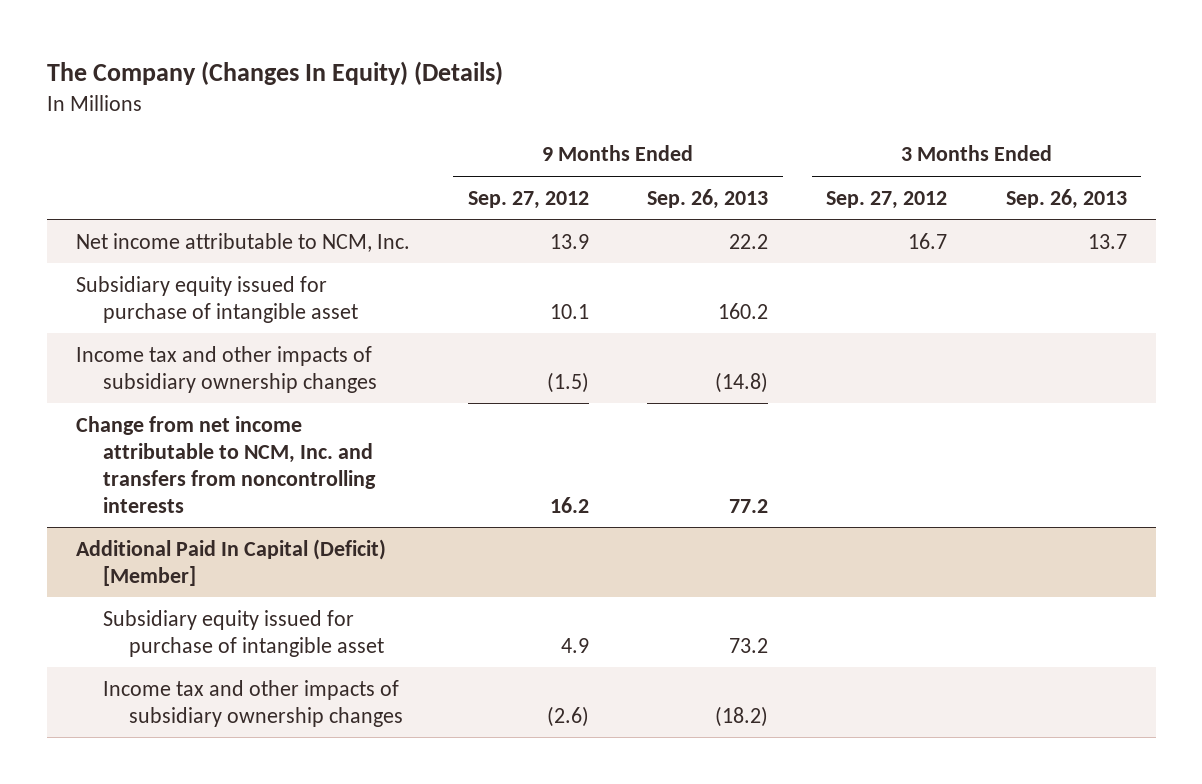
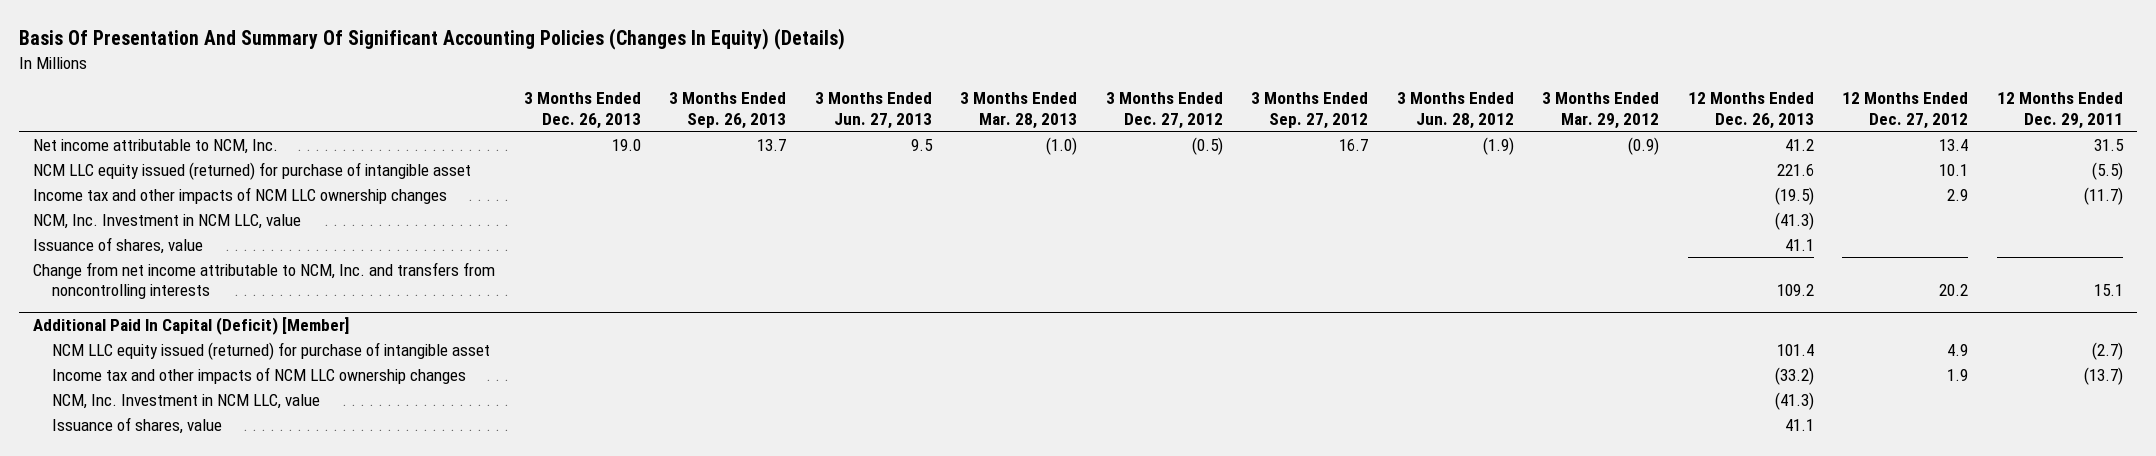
- The Company (Changes In Equity) (Details)
+ Basis Of Presentation And Summary Of Significant Accounting Policies (Changes In Equity) (Details)
- | 9 Months Ended Sep. 27, 2012 | 9 Months Ended Sep. 26, 2013 | 3 Months Ended Sep. 27, 2012 | 3 Months Ended Sep. 26, 2013
+ | 3 Months Ended Dec. 26, 2013 | 3 Months Ended Sep. 26, 2013 | 3 Months Ended Jun. 27, 2013 | 3 Months Ended Mar. 28, 2013 | 3 Months Ended Dec. 27, 2012 | 3 Months Ended Sep. 27, 2012 | 3 Months Ended Jun. 28, 2012 | 3 Months Ended Mar. 29, 2012 | 12 Months Ended Dec. 26, 2013 | 12 Months Ended Dec. 27, 2012 | 12 Months Ended Dec. 29, 2011
- Subsidiary equity issued for purchase of intangible asset | 10.1 | 160.2 | |
- Income tax and other impacts of subsidiary ownership changes | (1.5) | (14.8) | |
+ NCM LLC equity issued (returned) for purchase of intangible asset | | | | | | | | | 221.6 | 10.1 | (5.5)
+ Income tax and other impacts of NCM LLC ownership changes | | | | | | | | | (19.5) | 2.9 | (11.7)
+ NCM, Inc. Investment in NCM LLC, value | | | | | | | | | (41.3) | |
+ Issuance of shares, value | | | | | | | | | 41.1 | |
@ Additional Paid In Capital (Deficit) [Member]
- Subsidiary equity issued for purchase of intangible asset | 4.9 | 73.2 | |
- Income tax and other impacts of subsidiary ownership changes | (2.6) | (18.2) | |
+ NCM LLC equity issued (returned) for purchase of intangible asset | | | | | | | | | 101.4 | 4.9 | (2.7)
+ Income tax and other impacts of NCM LLC ownership changes | | | | | | | | | (33.2) | 1.9 | (13.7)
+ NCM, Inc. Investment in NCM LLC, value | | | | | | | | | (41.3) | |
+ Issuance of shares, value | | | | | | | | | 41.1 | |

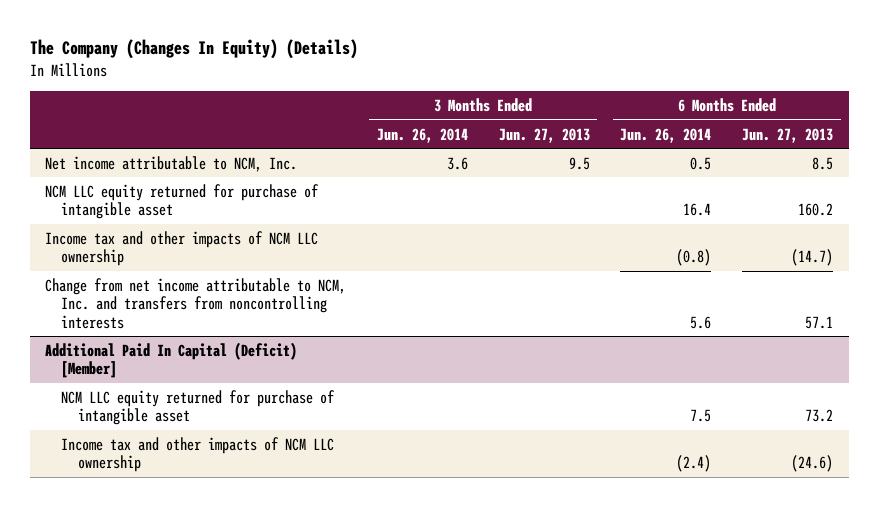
- Basis Of Presentation And Summary Of Significant Accounting Policies (Changes In Equity) (Details)
+ The Company (Changes In Equity) (Details)
- | 3 Months Ended Dec. 26, 2013 | 3 Months Ended Sep. 26, 2013 | 3 Months Ended Jun. 27, 2013 | 3 Months Ended Mar. 28, 2013 | 3 Months Ended Dec. 27, 2012 | 3 Months Ended Sep. 27, 2012 | 3 Months Ended Jun. 28, 2012 | 3 Months Ended Mar. 29, 2012 | 12 Months Ended Dec. 26, 2013 | 12 Months Ended Dec. 27, 2012 | 12 Months Ended Dec. 29, 2011
+ | 3 Months Ended Jun. 26, 2014 | 3 Months Ended Jun. 27, 2013 | 6 Months Ended Jun. 26, 2014 | 6 Months Ended Jun. 27, 2013
- NCM LLC equity issued (returned) for purchase of intangible asset | | | | | | | | | 221.6 | 10.1 | (5.5)
- Income tax and other impacts of NCM LLC ownership changes | | | | | | | | | (19.5) | 2.9 | (11.7)
- NCM, Inc. Investment in NCM LLC, value | | | | | | | | | (41.3) | |
- Issuance of shares, value | | | | | | | | | 41.1 | |
+ NCM LLC equity returned for purchase of intangible asset | | | 16.4 | 160.2
+ Income tax and other impacts of NCM LLC ownership | | | (0.8) | (14.7)
@ Additional Paid In Capital (Deficit) [Member]
- NCM LLC equity issued (returned) for purchase of intangible asset | | | | | | | | | 101.4 | 4.9 | (2.7)
- Income tax and other impacts of NCM LLC ownership changes | | | | | | | | | (33.2) | 1.9 | (13.7)
- NCM, Inc. Investment in NCM LLC, value | | | | | | | | | (41.3) | |
- Issuance of shares, value | | | | | | | | | 41.1 | |
+ NCM LLC equity returned for purchase of intangible asset | | | 7.5 | 73.2
+ Income tax and other impacts of NCM LLC ownership | | | (2.4) | (24.6)

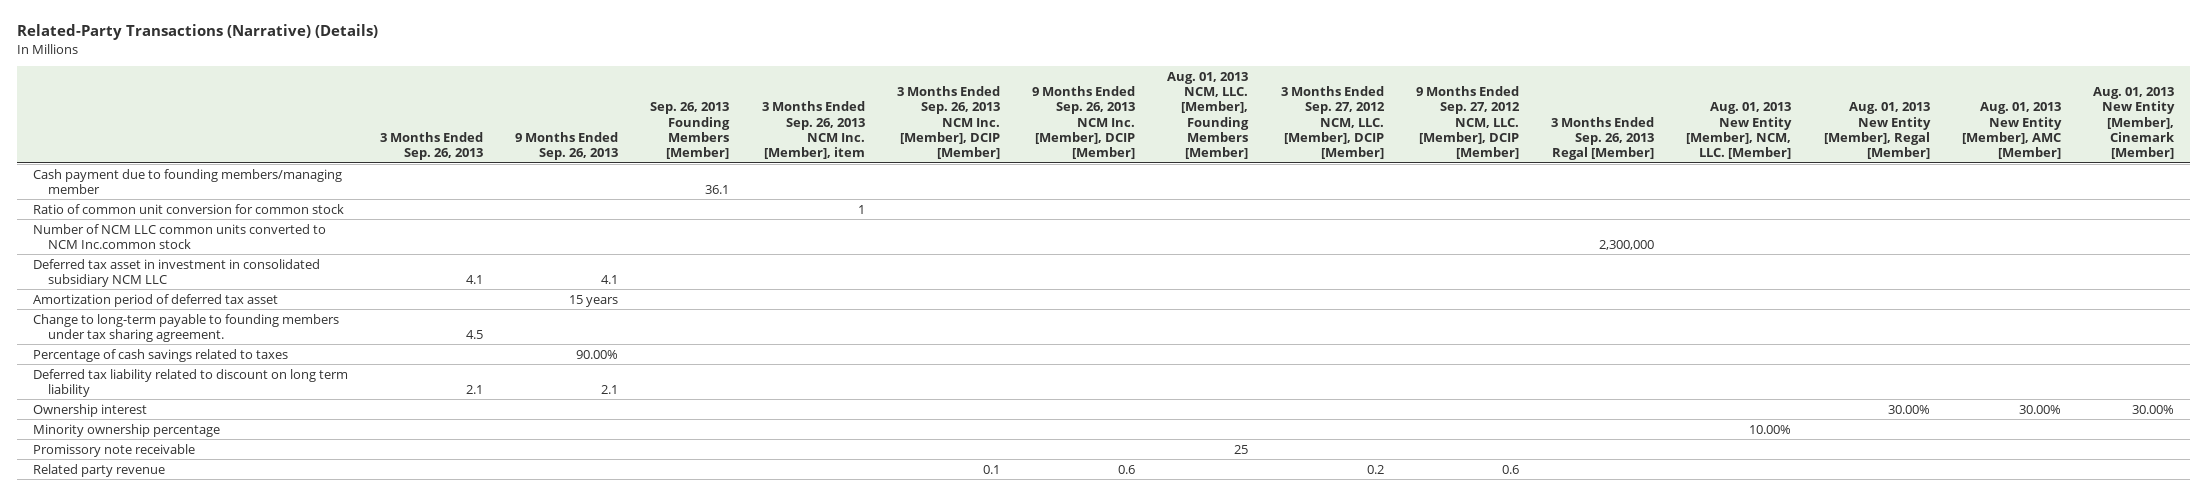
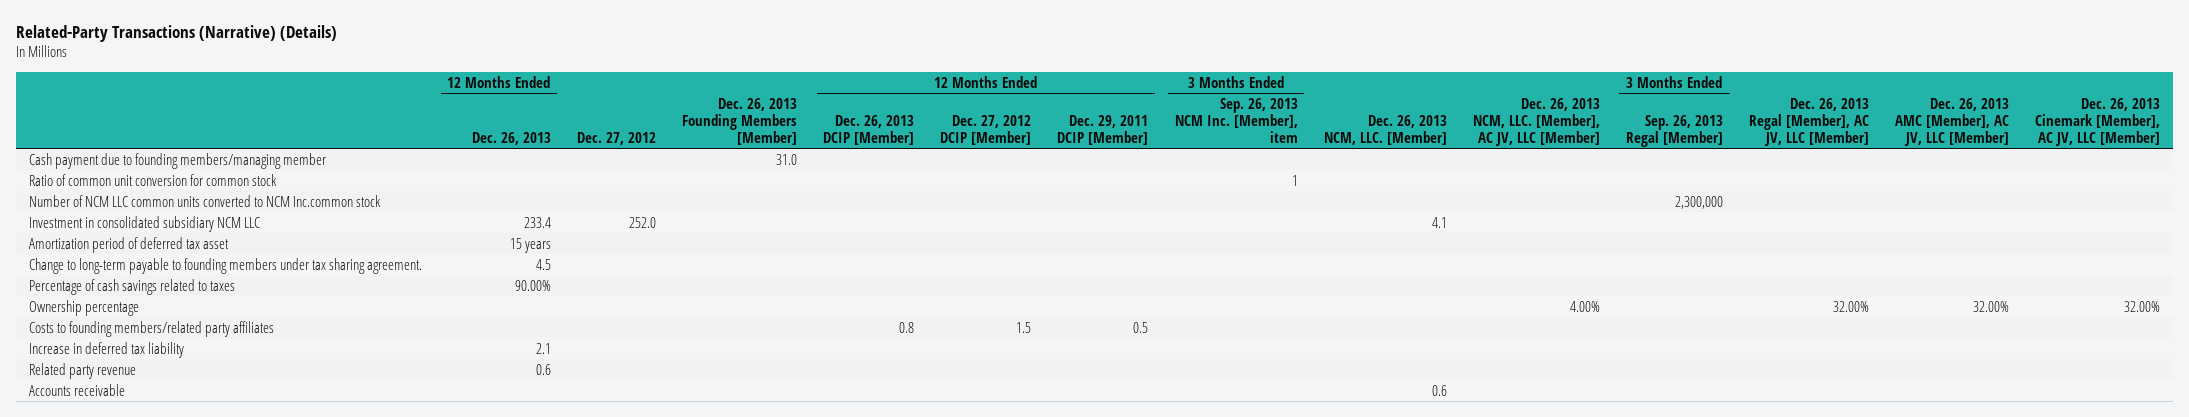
- | 3 Months Ended Sep. 26, 2013 | 9 Months Ended Sep. 26, 2013 | Sep. 26, 2013 Founding Members [Member] | 3 Months Ended Sep. 26, 2013 NCM Inc. [Member], item | 3 Months Ended Sep. 26, 2013 NCM Inc. [Member], DCIP [Member] | 9 Months Ended Sep. 26, 2013 NCM Inc. [Member], DCIP [Member] | Aug. 01, 2013 NCM, LLC. [Member], Founding Members [Member] | 3 Months Ended Sep. 27, 2012 NCM, LLC. [Member], DCIP [Member] | 9 Months Ended Sep. 27, 2012 NCM, LLC. [Member], DCIP [Member] | 3 Months Ended Sep. 26, 2013 Regal [Member] | Aug. 01, 2013 New Entity [Member], NCM, LLC. [Member] | Aug. 01, 2013 New Entity [Member], Regal [Member] | Aug. 01, 2013 New Entity [Member], AMC [Member] | Aug. 01, 2013 New Entity [Member], Cinemark [Member]
+ | 12 Months Ended Dec. 26, 2013 | Dec. 27, 2012 | Dec. 26, 2013 Founding Members [Member] | 12 Months Ended Dec. 26, 2013 DCIP [Member] | 12 Months Ended Dec. 27, 2012 DCIP [Member] | 12 Months Ended Dec. 29, 2011 DCIP [Member] | 3 Months Ended Sep. 26, 2013 NCM Inc. [Member], item | Dec. 26, 2013 NCM, LLC. [Member] | Dec. 26, 2013 NCM, LLC. [Member], AC JV, LLC [Member] | 3 Months Ended Sep. 26, 2013 Regal [Member] | Dec. 26, 2013 Regal [Member], AC JV, LLC [Member] | Dec. 26, 2013 AMC [Member], AC JV, LLC [Member] | Dec. 26, 2013 Cinemark [Member], AC JV, LLC [Member]
- Deferred tax asset in investment in consolidated subsidiary NCM LLC | 4.1 | 4.1 | | | | | | | | | | | |
+ Investment in consolidated subsidiary NCM LLC | 233.4 | 252.0 | | | | | | 4.1 | | | | |
- Deferred tax liability related to discount on long term liability | 2.1 | 2.1 | | | | | | | | | | | |
- Ownership interest | | | | | | | | | | | | 30.00% | 30.00% | 30.00%
- Minority ownership percentage | | | | | | | | | | | 10.00% | | |
- Promissory note receivable | | | | | | | 25 | | | | | | |
+ Ownership percentage | | | | | | | | | 4.00% | | 32.00% | 32.00% | 32.00%
+ Costs to founding members/related party affiliates | | | | 0.8 | 1.5 | 0.5 | | | | | | |
+ Increase in deferred tax liability | 2.1 | | | | | | | | | | | |
+ Accounts receivable | | | | | | | | 0.6 | | | | |

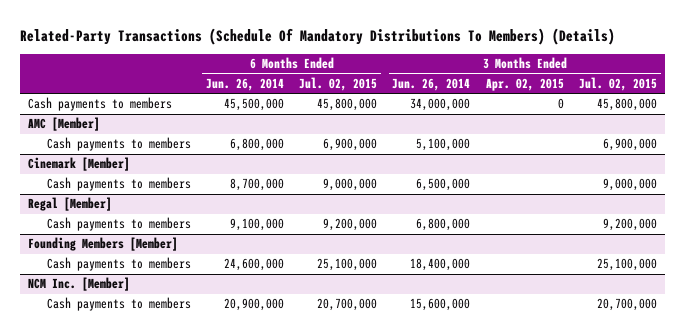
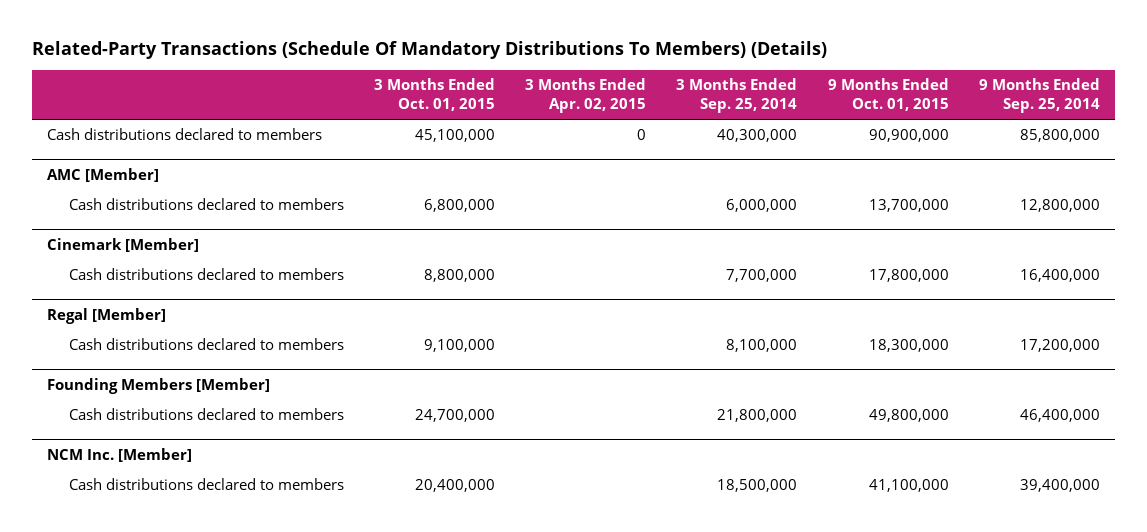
- | 6 Months Ended Jun. 26, 2014 | 6 Months Ended Jul. 02, 2015 | 3 Months Ended Jun. 26, 2014 | 3 Months Ended Apr. 02, 2015 | 3 Months Ended Jul. 02, 2015
+ | 3 Months Ended Oct. 01, 2015 | 3 Months Ended Apr. 02, 2015 | 3 Months Ended Sep. 25, 2014 | 9 Months Ended Oct. 01, 2015 | 9 Months Ended Sep. 25, 2014
- Cash payments to members | 45,500,000 | 45,800,000 | 34,000,000 | 0 | 45,800,000
+ Cash distributions declared to members | 45,100,000 | 0 | 40,300,000 | 90,900,000 | 85,800,000
@ AMC [Member]
- Cash payments to members | 6,800,000 | 6,900,000 | 5,100,000 | | 6,900,000
+ Cash distributions declared to members | 6,800,000 | | 6,000,000 | 13,700,000 | 12,800,000
@ Cinemark [Member]
- Cash payments to members | 8,700,000 | 9,000,000 | 6,500,000 | | 9,000,000
+ Cash distributions declared to members | 8,800,000 | | 7,700,000 | 17,800,000 | 16,400,000
@ Regal [Member]
- Cash payments to members | 9,100,000 | 9,200,000 | 6,800,000 | | 9,200,000
+ Cash distributions declared to members | 9,100,000 | | 8,100,000 | 18,300,000 | 17,200,000
@ Founding Members [Member]
- Cash payments to members | 24,600,000 | 25,100,000 | 18,400,000 | | 25,100,000
+ Cash distributions declared to members | 24,700,000 | | 21,800,000 | 49,800,000 | 46,400,000
@ NCM Inc. [Member]
- Cash payments to members | 20,900,000 | 20,700,000 | 15,600,000 | | 20,700,000
+ Cash distributions declared to members | 20,400,000 | | 18,500,000 | 41,100,000 | 39,400,000

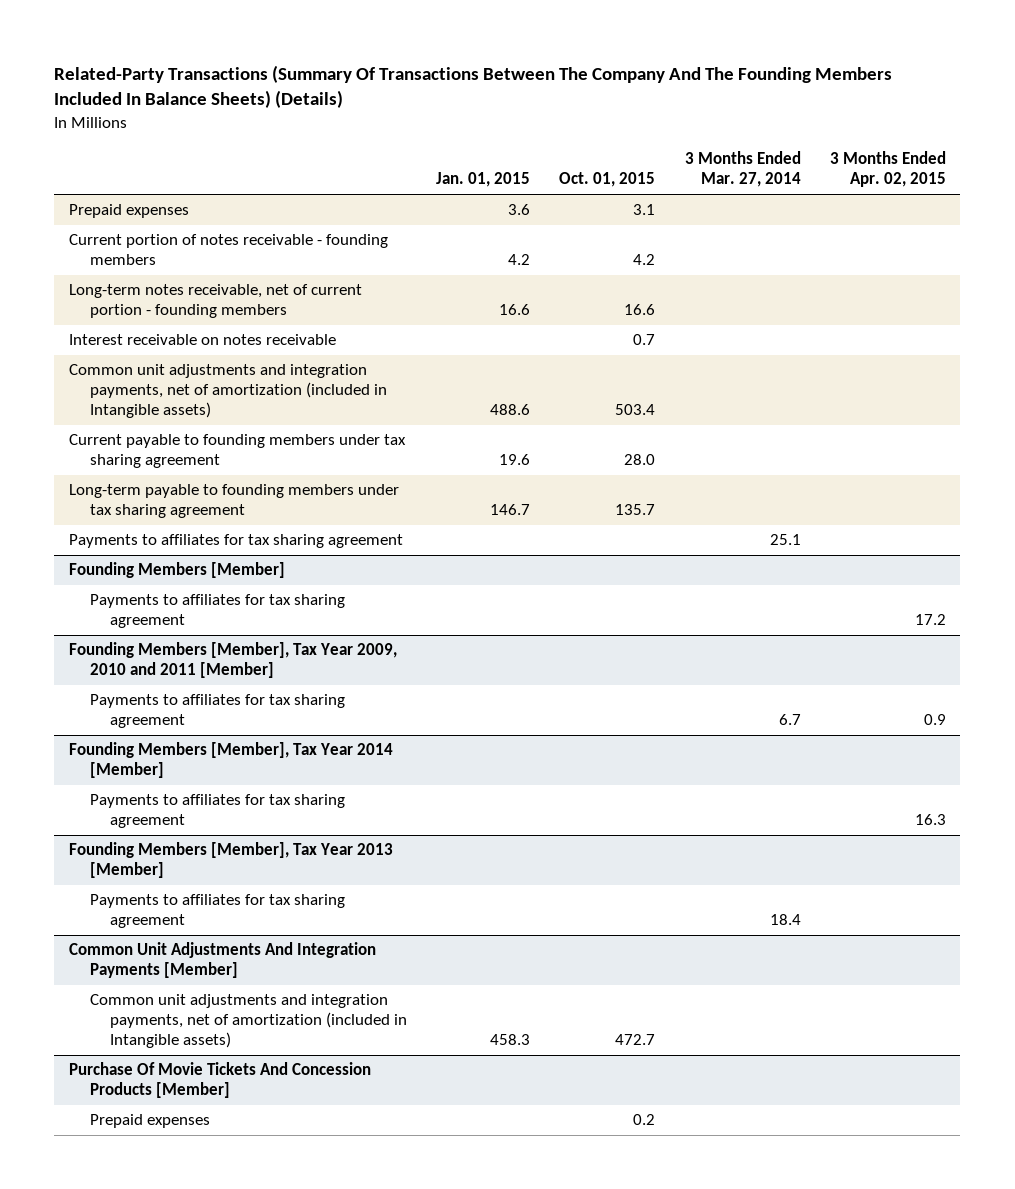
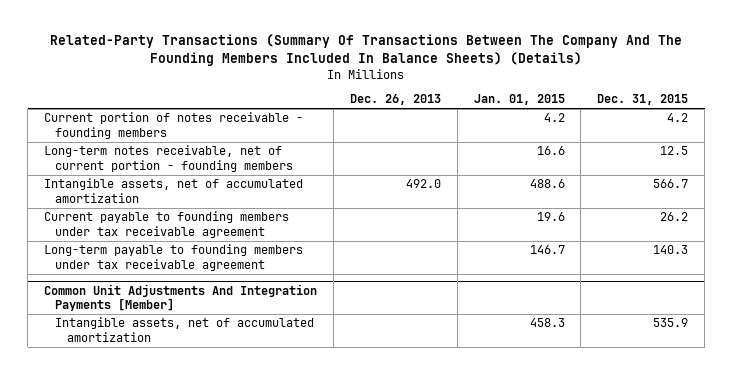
- | Jan. 01, 2015 | Oct. 01, 2015 | 3 Months Ended Mar. 27, 2014 | 3 Months Ended Apr. 02, 2015
+ | Dec. 26, 2013 | Jan. 01, 2015 | Dec. 31, 2015
- Prepaid expenses | 3.6 | 3.1 | |
- Interest receivable on notes receivable | | 0.7 | |
- Common unit adjustments and integration payments, net of amortization (included in Intangible assets) | 488.6 | 503.4 | |
- Current payable to founding members under tax sharing agreement | 19.6 | 28.0 | |
- Long-term payable to founding members under tax sharing agreement | 146.7 | 135.7 | |
- Payments to affiliates for tax sharing agreement | | | 25.1 |
- Founding Members [Member]
- Payments to affiliates for tax sharing agreement | | | | 17.2
- Founding Members [Member], Tax Year 2009, 2010 and 2011 [Member]
- Payments to affiliates for tax sharing agreement | | | 6.7 | 0.9
- Founding Members [Member], Tax Year 2014 [Member]
- Payments to affiliates for tax sharing agreement | | | | 16.3
- Founding Members [Member], Tax Year 2013 [Member]
- Payments to affiliates for tax sharing agreement | | | 18.4 |
+ Intangible assets, net of accumulated amortization | 492.0 | 488.6 | 566.7
+ Current payable to founding members under tax receivable agreement | | 19.6 | 26.2
+ Long-term payable to founding members under tax receivable agreement | | 146.7 | 140.3
@ Common Unit Adjustments And Integration Payments [Member]
- Common unit adjustments and integration payments, net of amortization (included in Intangible assets) | 458.3 | 472.7 | |
- Purchase Of Movie Tickets And Concession Products [Member]
- Prepaid expenses | | 0.2 | |
@ Common Unit Adjustments And Integration Payments [Member]
+ Intangible assets, net of accumulated amortization | | 458.3 | 535.9

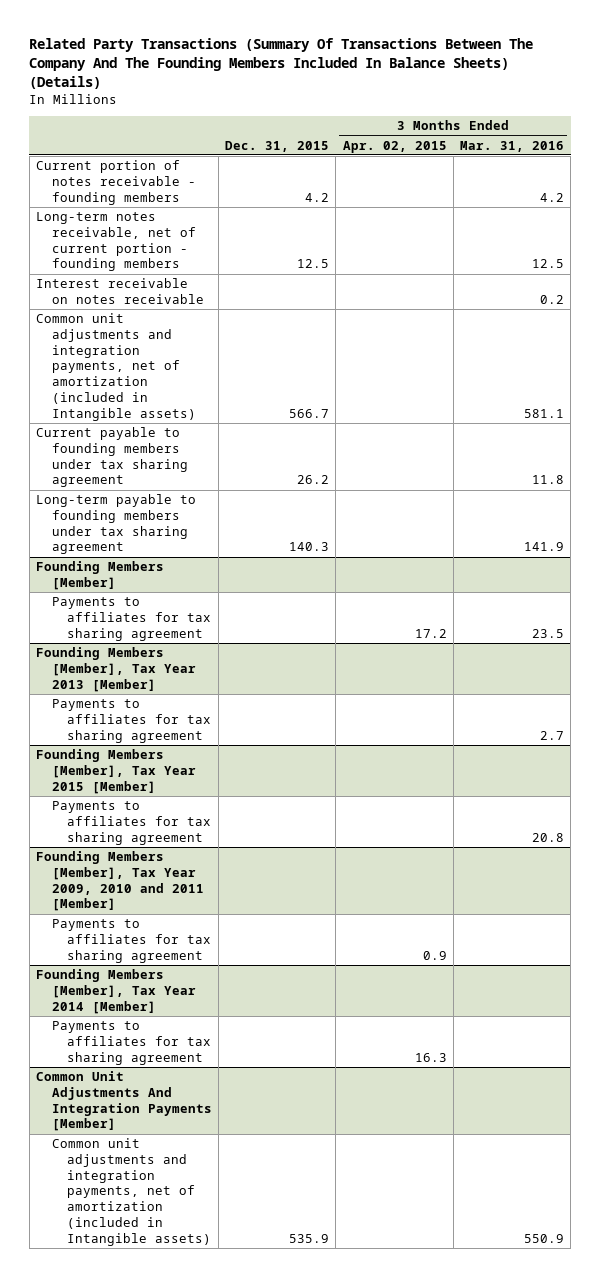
- Related-Party Transactions (Summary Of Transactions Between The Company And The Founding Members Included In Balance Sheets) (Details)
+ Related Party Transactions (Summary Of Transactions Between The Company And The Founding Members Included In Balance Sheets) (Details)
- | Dec. 26, 2013 | Jan. 01, 2015 | Dec. 31, 2015
+ | Dec. 31, 2015 | 3 Months Ended Apr. 02, 2015 | 3 Months Ended Mar. 31, 2016
- Intangible assets, net of accumulated amortization | 492.0 | 488.6 | 566.7
- Current payable to founding members under tax receivable agreement | | 19.6 | 26.2
- Long-term payable to founding members under tax receivable agreement | | 146.7 | 140.3
+ Interest receivable on notes receivable | | | 0.2
+ Common unit adjustments and integration payments, net of amortization (included in Intangible assets) | 566.7 | | 581.1
+ Current payable to founding members under tax sharing agreement | 26.2 | | 11.8
+ Long-term payable to founding members under tax sharing agreement | 140.3 | | 141.9
+ Founding Members [Member]
+ Payments to affiliates for tax sharing agreement | | 17.2 | 23.5
+ Founding Members [Member], Tax Year 2013 [Member]
+ Payments to affiliates for tax sharing agreement | | | 2.7
+ Founding Members [Member], Tax Year 2015 [Member]
+ Payments to affiliates for tax sharing agreement | | | 20.8
+ Founding Members [Member], Tax Year 2009, 2010 and 2011 [Member]
+ Payments to affiliates for tax sharing agreement | | 0.9 |
+ Founding Members [Member], Tax Year 2014 [Member]
+ Payments to affiliates for tax sharing agreement | | 16.3 |
@ Common Unit Adjustments And Integration Payments [Member]
- Intangible assets, net of accumulated amortization | | 458.3 | 535.9
+ Common unit adjustments and integration payments, net of amortization (included in Intangible assets) | 535.9 | | 550.9

